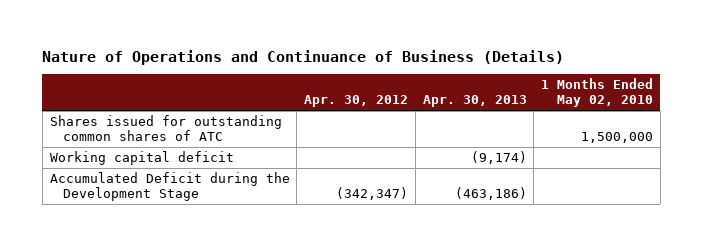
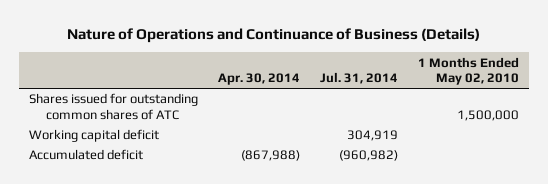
- | Apr. 30, 2012 | Apr. 30, 2013 | 1 Months Ended May 02, 2010
+ | Apr. 30, 2014 | Jul. 31, 2014 | 1 Months Ended May 02, 2010
- Accumulated Deficit during the Development Stage | (342,347) | (463,186) |
+ Accumulated deficit | (867,988) | (960,982) |

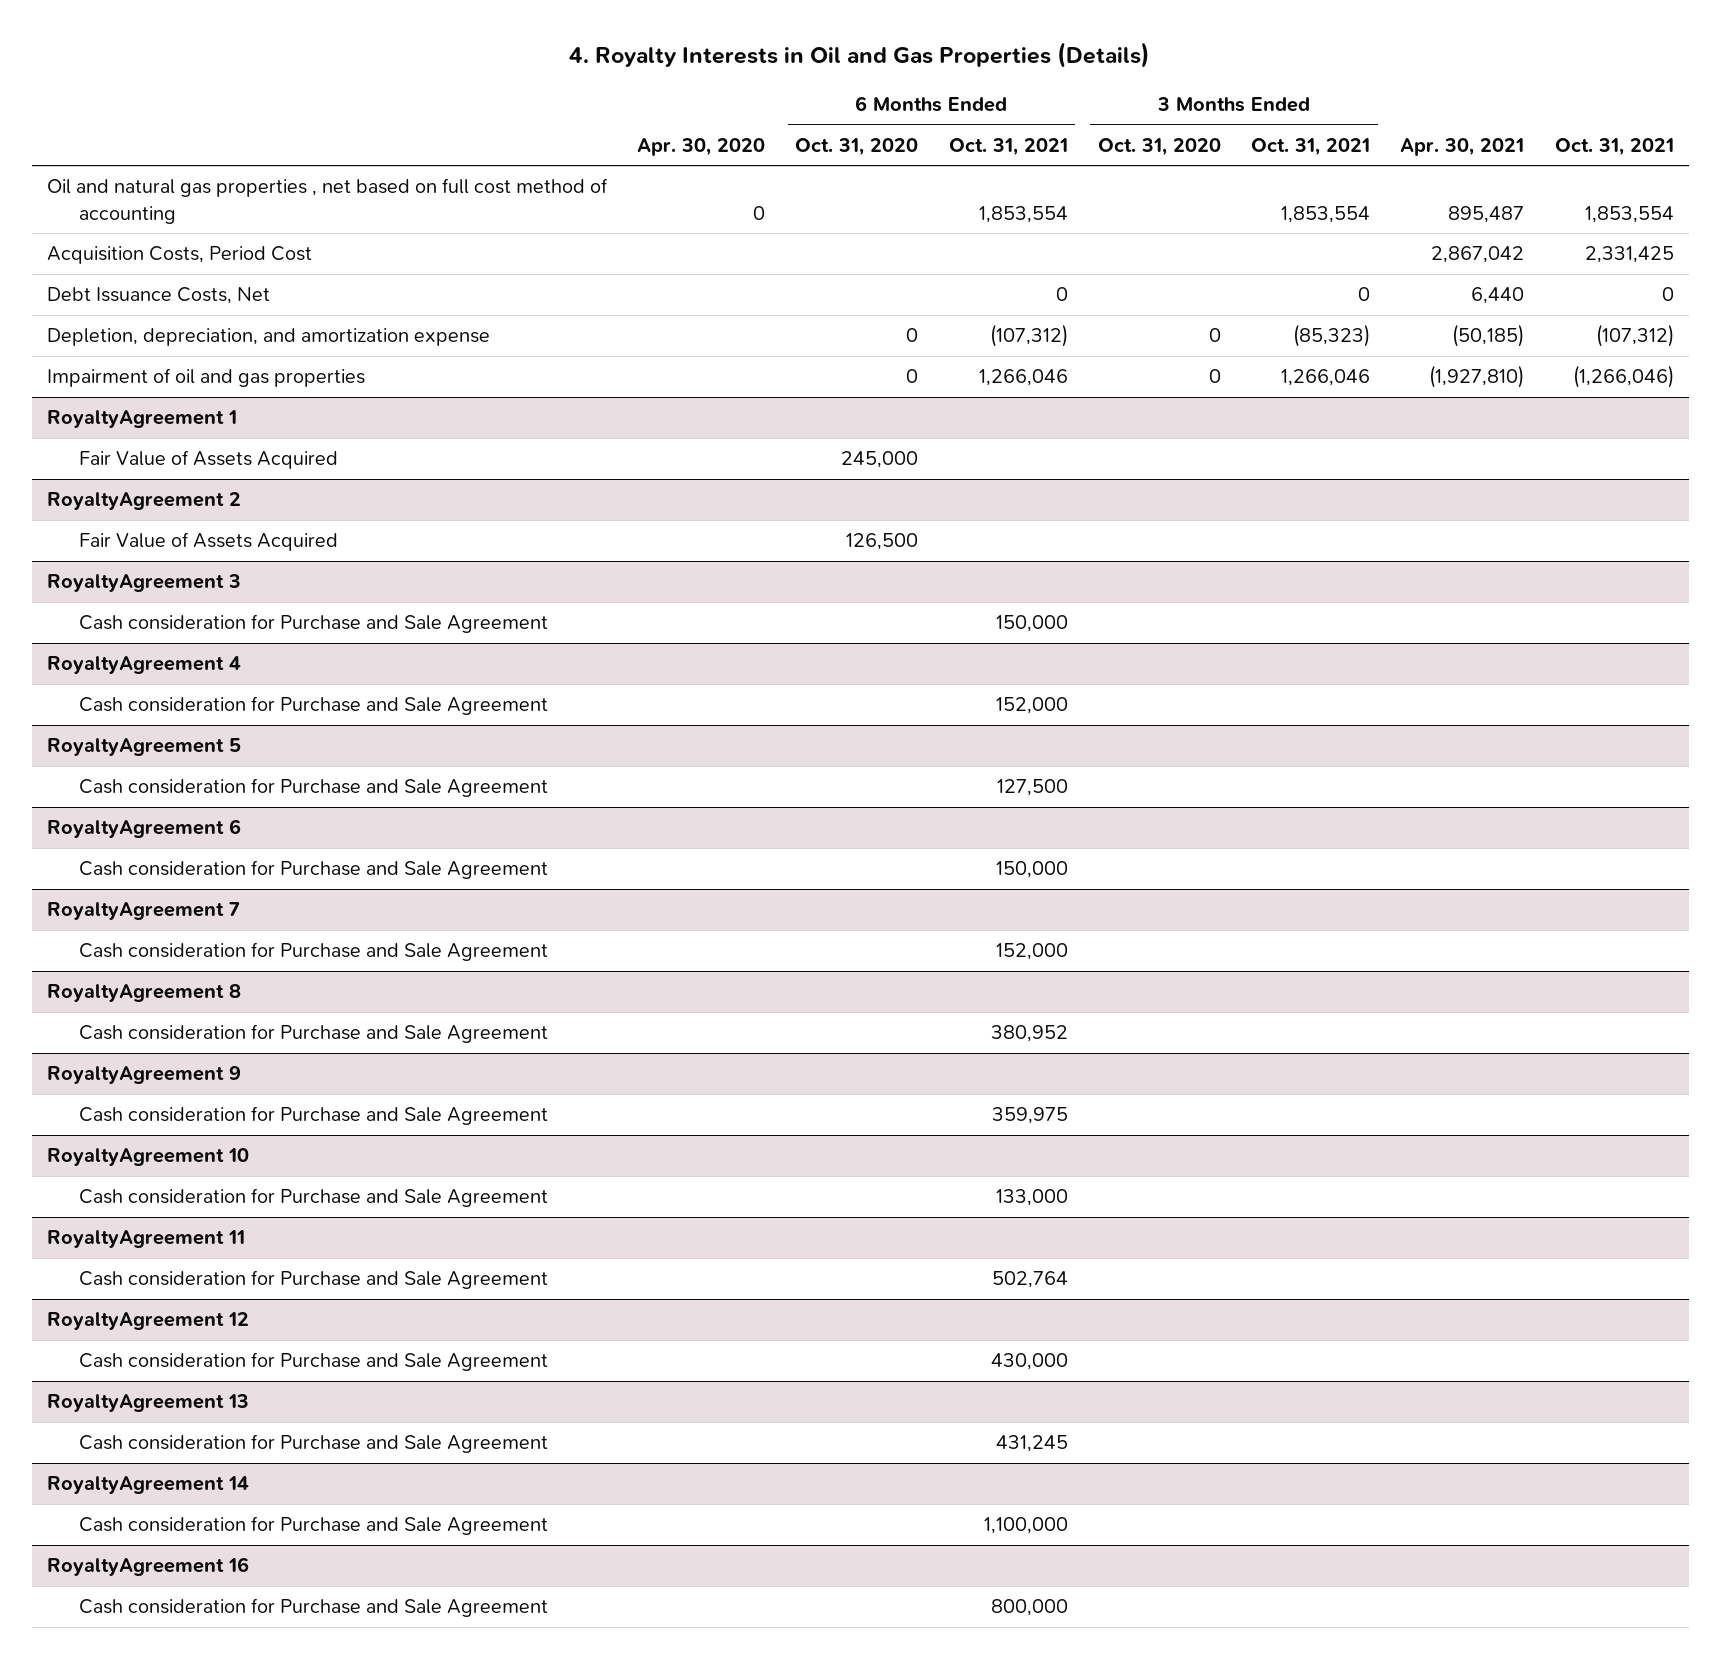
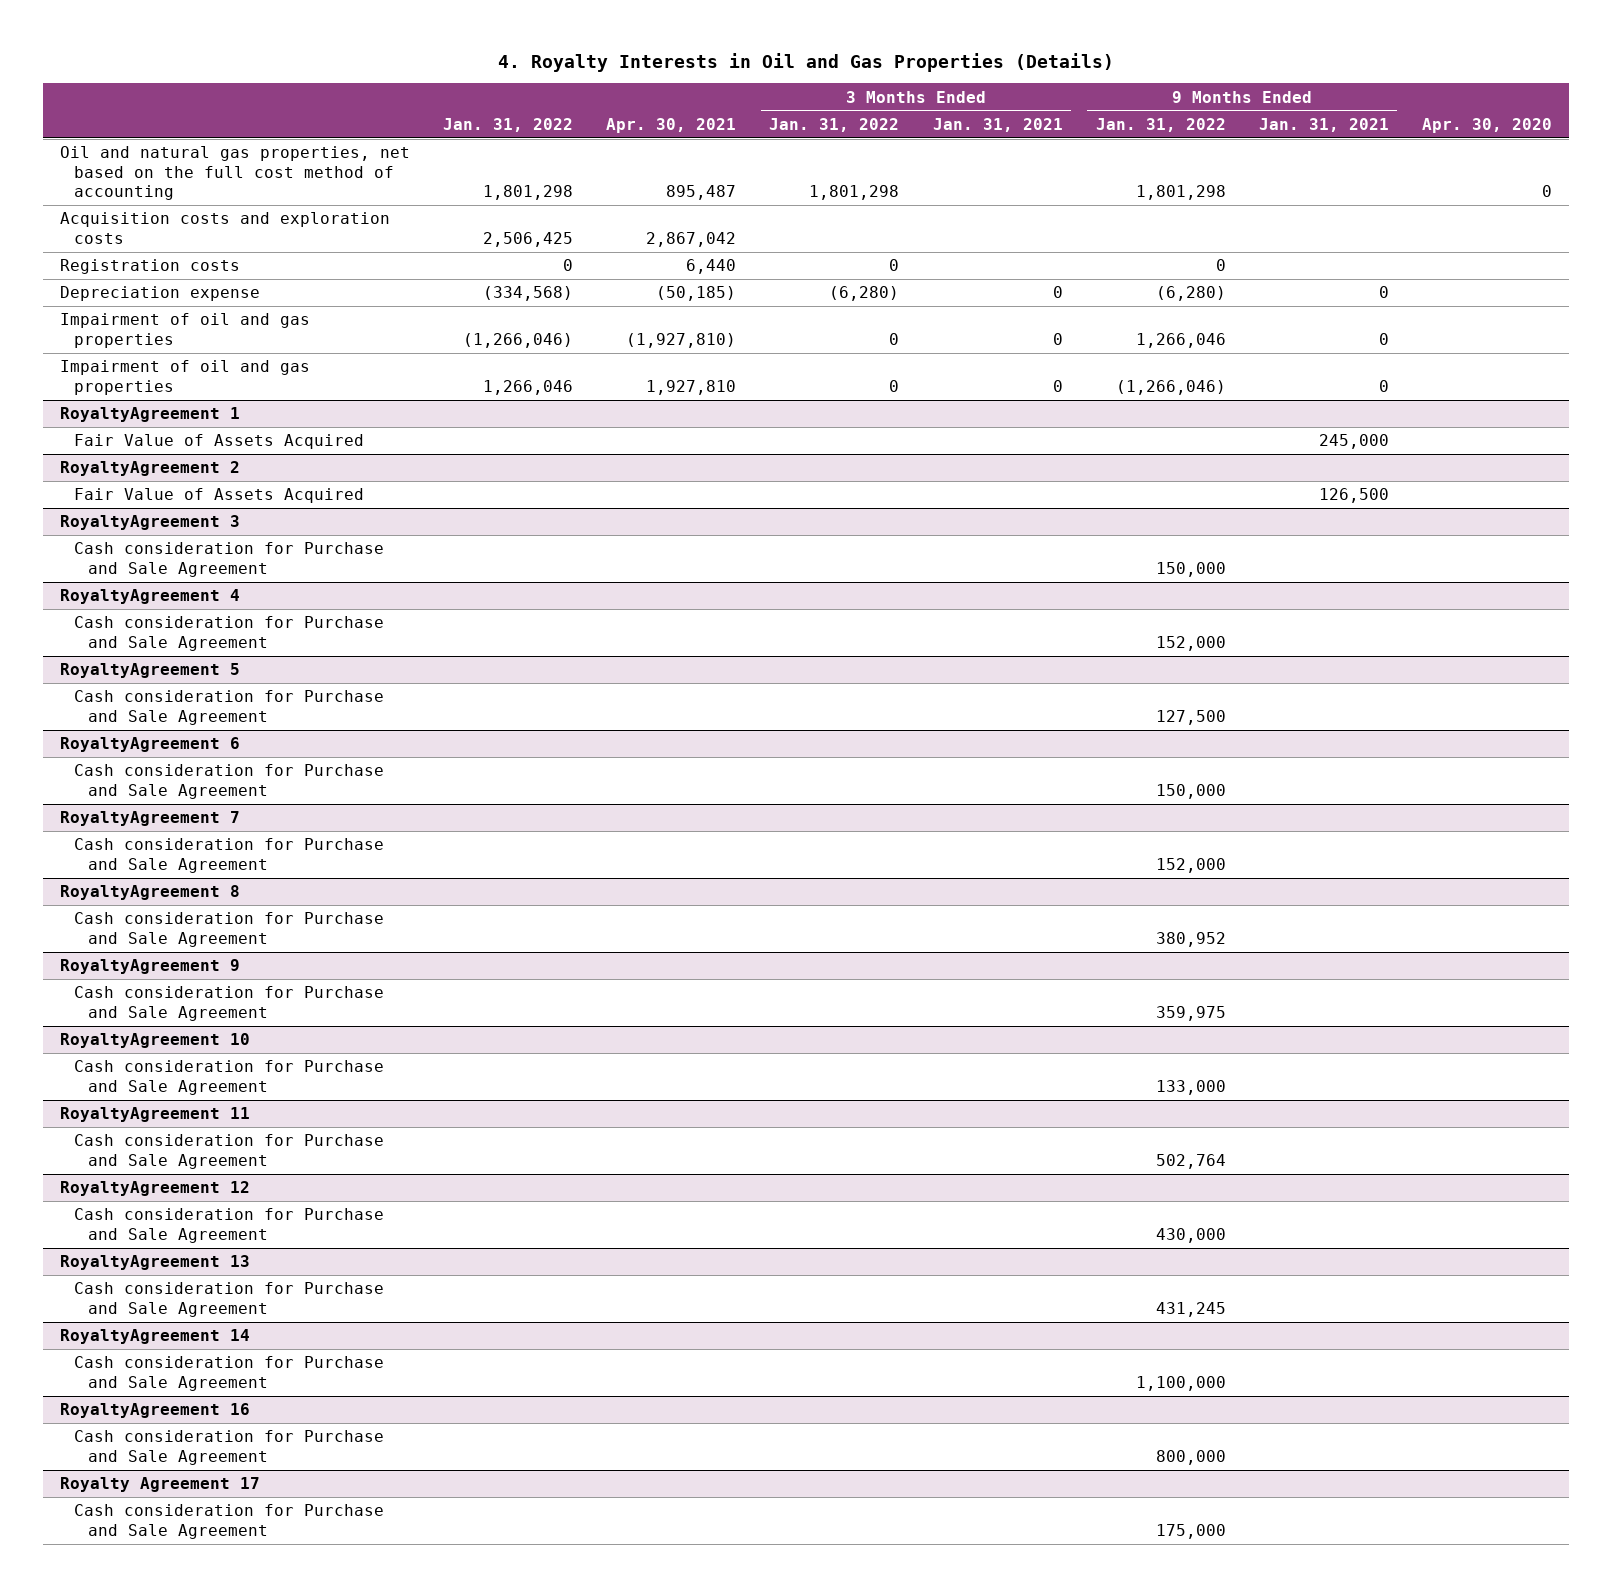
- | Apr. 30, 2020 | 6 Months Ended Oct. 31, 2020 | 6 Months Ended Oct. 31, 2021 | 3 Months Ended Oct. 31, 2020 | 3 Months Ended Oct. 31, 2021 | Apr. 30, 2021 | Oct. 31, 2021
+ | Jan. 31, 2022 | Apr. 30, 2021 | 3 Months Ended Jan. 31, 2022 | 3 Months Ended Jan. 31, 2021 | 9 Months Ended Jan. 31, 2022 | 9 Months Ended Jan. 31, 2021 | Apr. 30, 2020
- Oil and natural gas properties , net based on full cost method of accounting | 0 | | 1,853,554 | | 1,853,554 | 895,487 | 1,853,554
- Acquisition Costs, Period Cost | | | | | | 2,867,042 | 2,331,425
- Debt Issuance Costs, Net | | | 0 | | 0 | 6,440 | 0
- Depletion, depreciation, and amortization expense | | 0 | (107,312) | 0 | (85,323) | (50,185) | (107,312)
+ Oil and natural gas properties, net based on the full cost method of accounting | 1,801,298 | 895,487 | 1,801,298 | | 1,801,298 | | 0
+ Acquisition costs and exploration costs | 2,506,425 | 2,867,042 | | | | |
+ Registration costs | 0 | 6,440 | 0 | | 0 | |
+ Depreciation expense | (334,568) | (50,185) | (6,280) | 0 | (6,280) | 0 |
+ Impairment of oil and gas properties | 1,266,046 | 1,927,810 | 0 | 0 | (1,266,046) | 0 |
+ Royalty Agreement 17
+ Cash consideration for Purchase and Sale Agreement | | | | | 175,000 | |

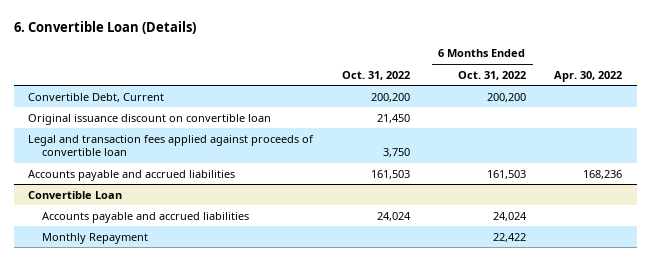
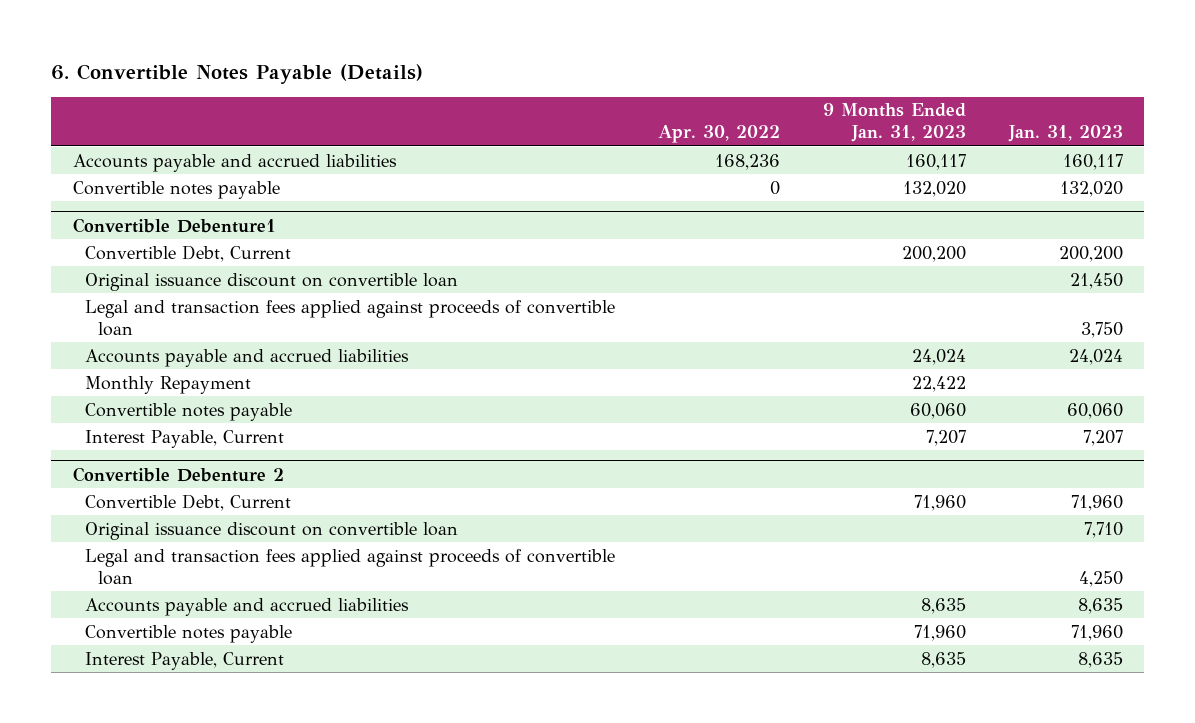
- 6. Convertible Loan (Details)
+ 6. Convertible Notes Payable (Details)
- | Oct. 31, 2022 | 6 Months Ended Oct. 31, 2022 | Apr. 30, 2022
+ | Apr. 30, 2022 | 9 Months Ended Jan. 31, 2023 | Jan. 31, 2023
- Convertible Debt, Current | 200,200 | 200,200 |
- Original issuance discount on convertible loan | 21,450 | |
- Legal and transaction fees applied against proceeds of convertible loan | 3,750 | |
- Convertible Loan
- Accounts payable and accrued liabilities | 24,024 | 24,024 |
- Monthly Repayment | | 22,422 |
+ Convertible notes payable | 0 | 132,020 | 132,020
+ Convertible Debenture1
+ Convertible Debt, Current | | 200,200 | 200,200
+ Original issuance discount on convertible loan | | | 21,450
+ Legal and transaction fees applied against proceeds of convertible loan | | | 3,750
+ Accounts payable and accrued liabilities | | 24,024 | 24,024
+ Monthly Repayment | | 22,422 |
+ Convertible notes payable | | 60,060 | 60,060
+ Interest Payable, Current | | 7,207 | 7,207
+ Convertible Debenture 2
+ Convertible Debt, Current | | 71,960 | 71,960
+ Original issuance discount on convertible loan | | | 7,710
+ Legal and transaction fees applied against proceeds of convertible loan | | | 4,250
+ Accounts payable and accrued liabilities | | 8,635 | 8,635
+ Convertible notes payable | | 71,960 | 71,960
+ Interest Payable, Current | | 8,635 | 8,635

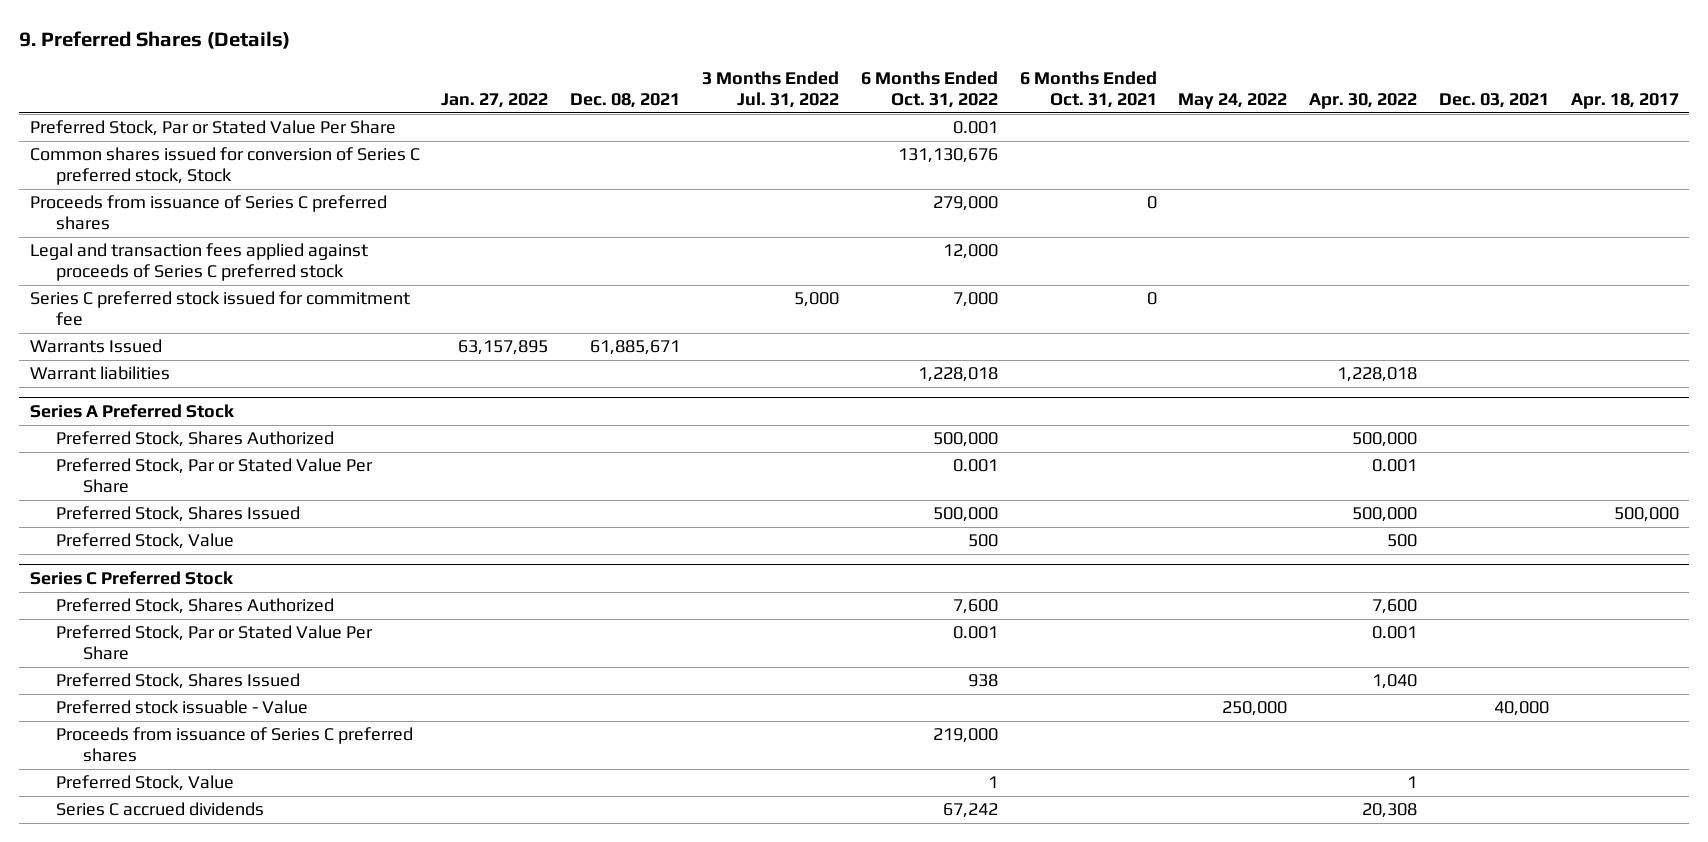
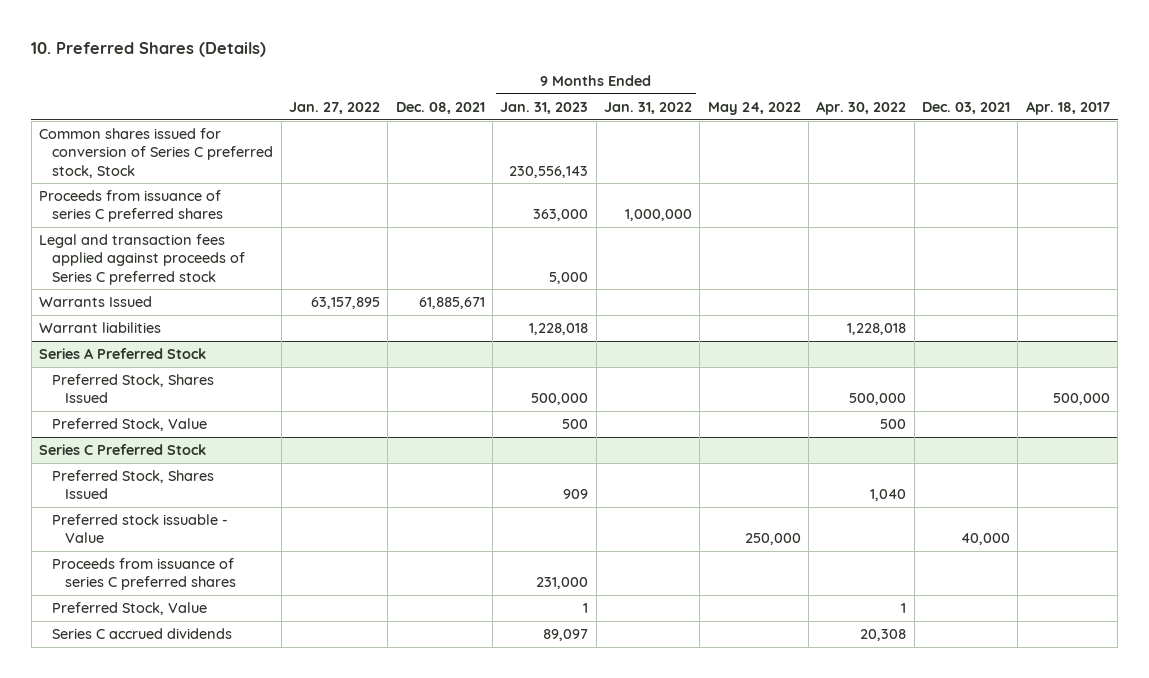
- 9. Preferred Shares (Details)
+ 10. Preferred Shares (Details)
- | Jan. 27, 2022 | Dec. 08, 2021 | 3 Months Ended Jul. 31, 2022 | 6 Months Ended Oct. 31, 2022 | 6 Months Ended Oct. 31, 2021 | May 24, 2022 | Apr. 30, 2022 | Dec. 03, 2021 | Apr. 18, 2017
+ | Jan. 27, 2022 | Dec. 08, 2021 | 9 Months Ended Jan. 31, 2023 | 9 Months Ended Jan. 31, 2022 | May 24, 2022 | Apr. 30, 2022 | Dec. 03, 2021 | Apr. 18, 2017
- Preferred Stock, Par or Stated Value Per Share | | | | 0.001 | | | | |
- Proceeds from issuance of Series C preferred shares | | | | 279,000 | 0 | | | |
+ Proceeds from issuance of series C preferred shares | | | 363,000 | 1,000,000 | | | |
- Series C preferred stock issued for commitment fee | | | 5,000 | 7,000 | 0 | | | |
@ Series A Preferred Stock
- Preferred Stock, Shares Authorized | | | | 500,000 | | | 500,000 | |
- Preferred Stock, Par or Stated Value Per Share | | | | 0.001 | | | 0.001 | |
@ Series C Preferred Stock
- Preferred Stock, Shares Authorized | | | | 7,600 | | | 7,600 | |
- Preferred Stock, Par or Stated Value Per Share | | | | 0.001 | | | 0.001 | |
- Proceeds from issuance of Series C preferred shares | | | | 219,000 | | | | |
+ Proceeds from issuance of series C preferred shares | | | 231,000 | | | | |

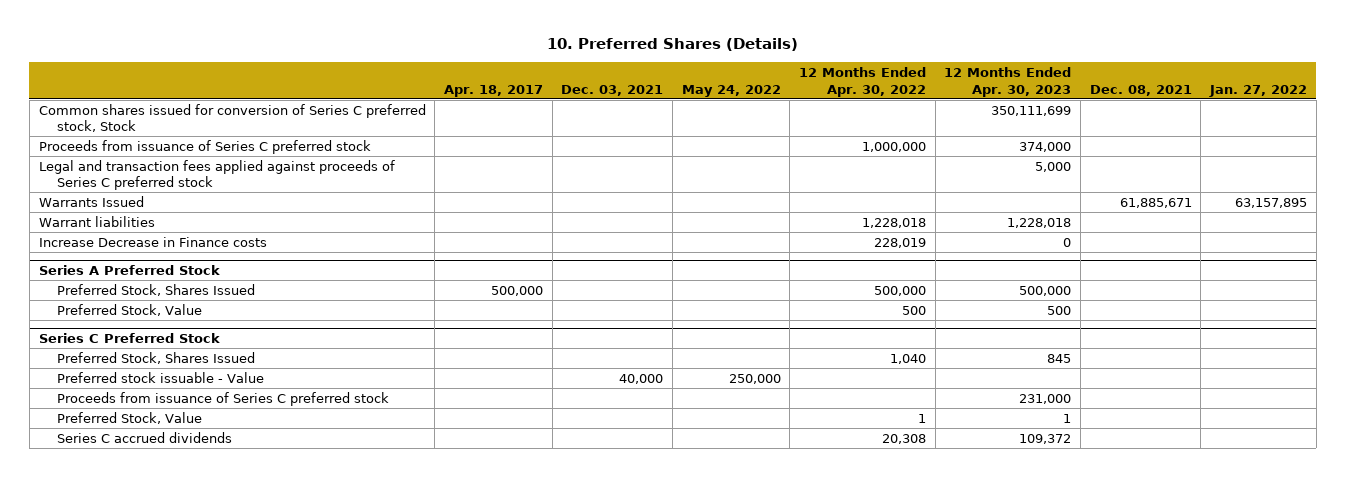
- | Jan. 27, 2022 | Dec. 08, 2021 | 9 Months Ended Jan. 31, 2023 | 9 Months Ended Jan. 31, 2022 | May 24, 2022 | Apr. 30, 2022 | Dec. 03, 2021 | Apr. 18, 2017
+ | Apr. 18, 2017 | Dec. 03, 2021 | May 24, 2022 | 12 Months Ended Apr. 30, 2022 | 12 Months Ended Apr. 30, 2023 | Dec. 08, 2021 | Jan. 27, 2022
- Proceeds from issuance of series C preferred shares | | | 363,000 | 1,000,000 | | | |
+ Proceeds from issuance of Series C preferred stock | | | | 1,000,000 | 374,000 | |
+ Increase Decrease in Finance costs | | | | 228,019 | 0 | |
@ Series C Preferred Stock
- Proceeds from issuance of series C preferred shares | | | 231,000 | | | | |
+ Proceeds from issuance of Series C preferred stock | | | | | 231,000 | |

